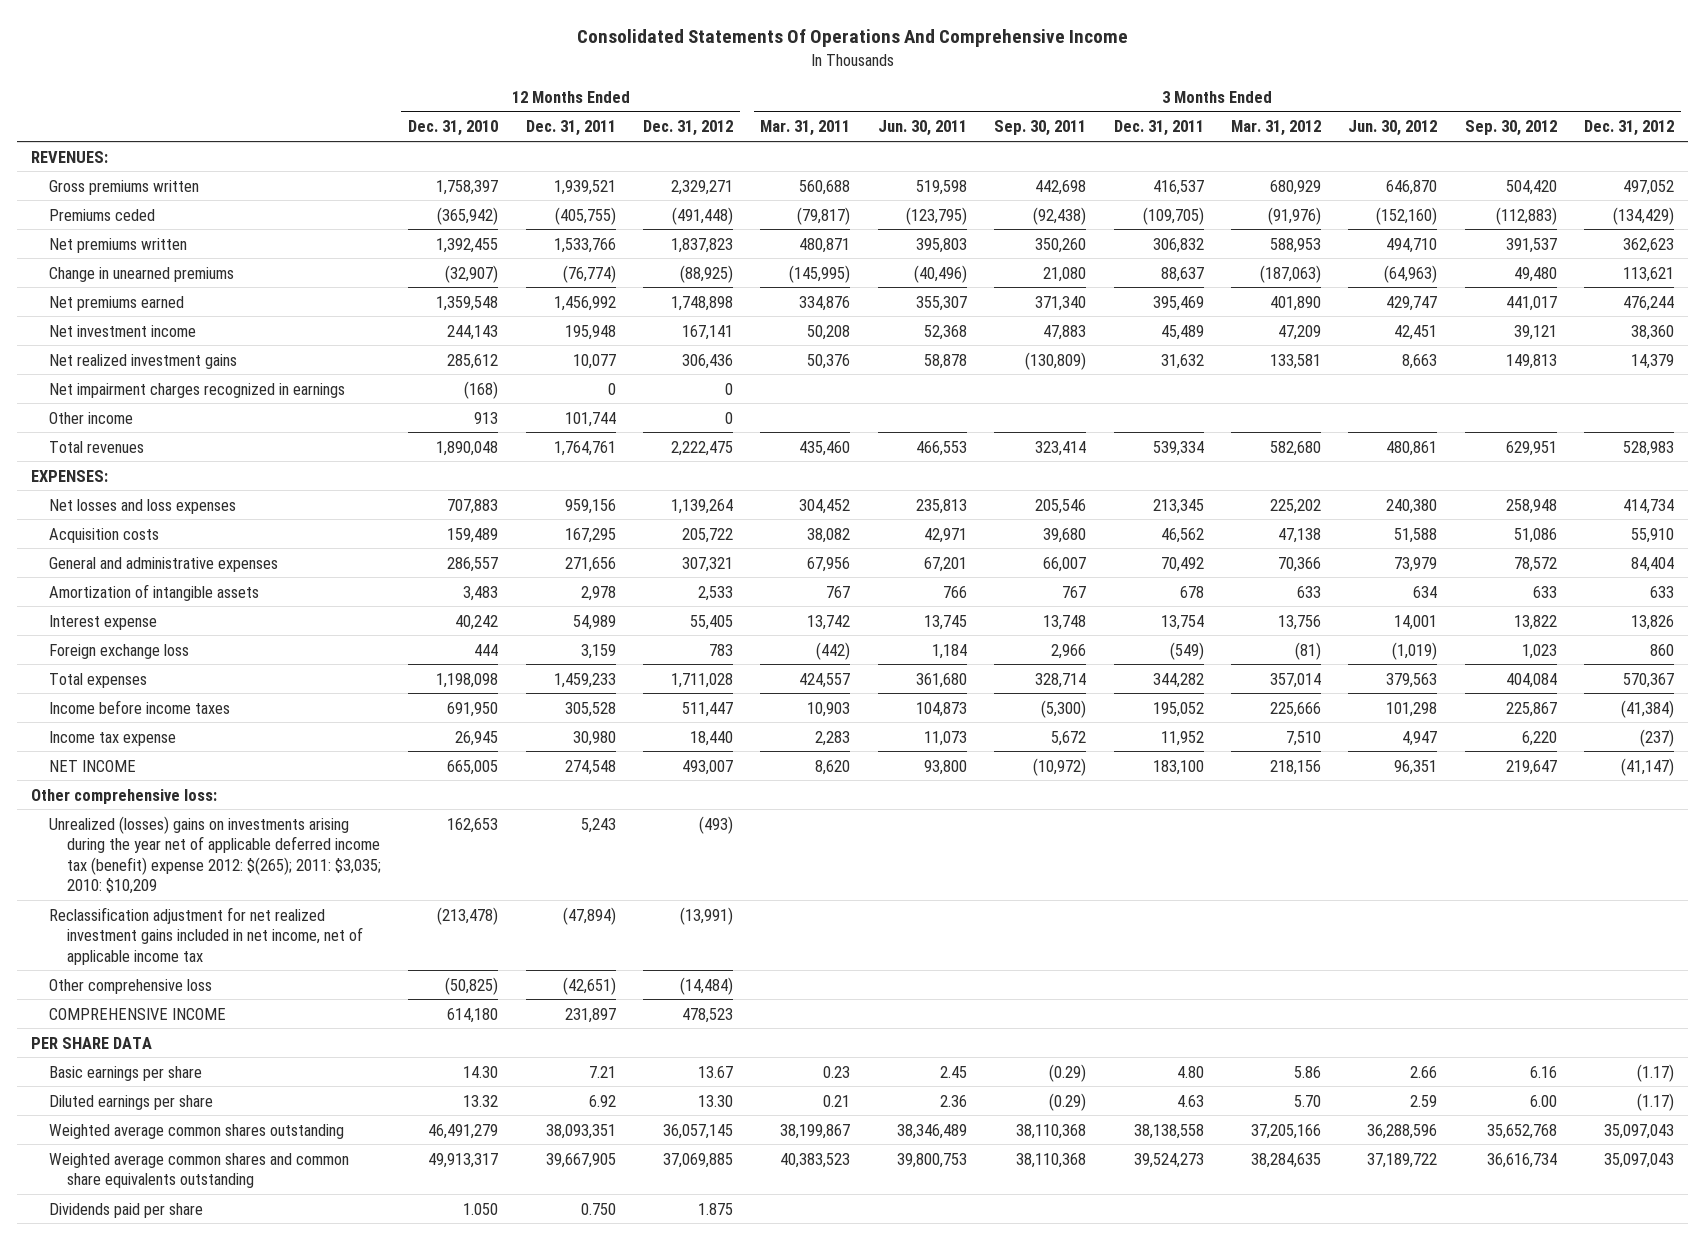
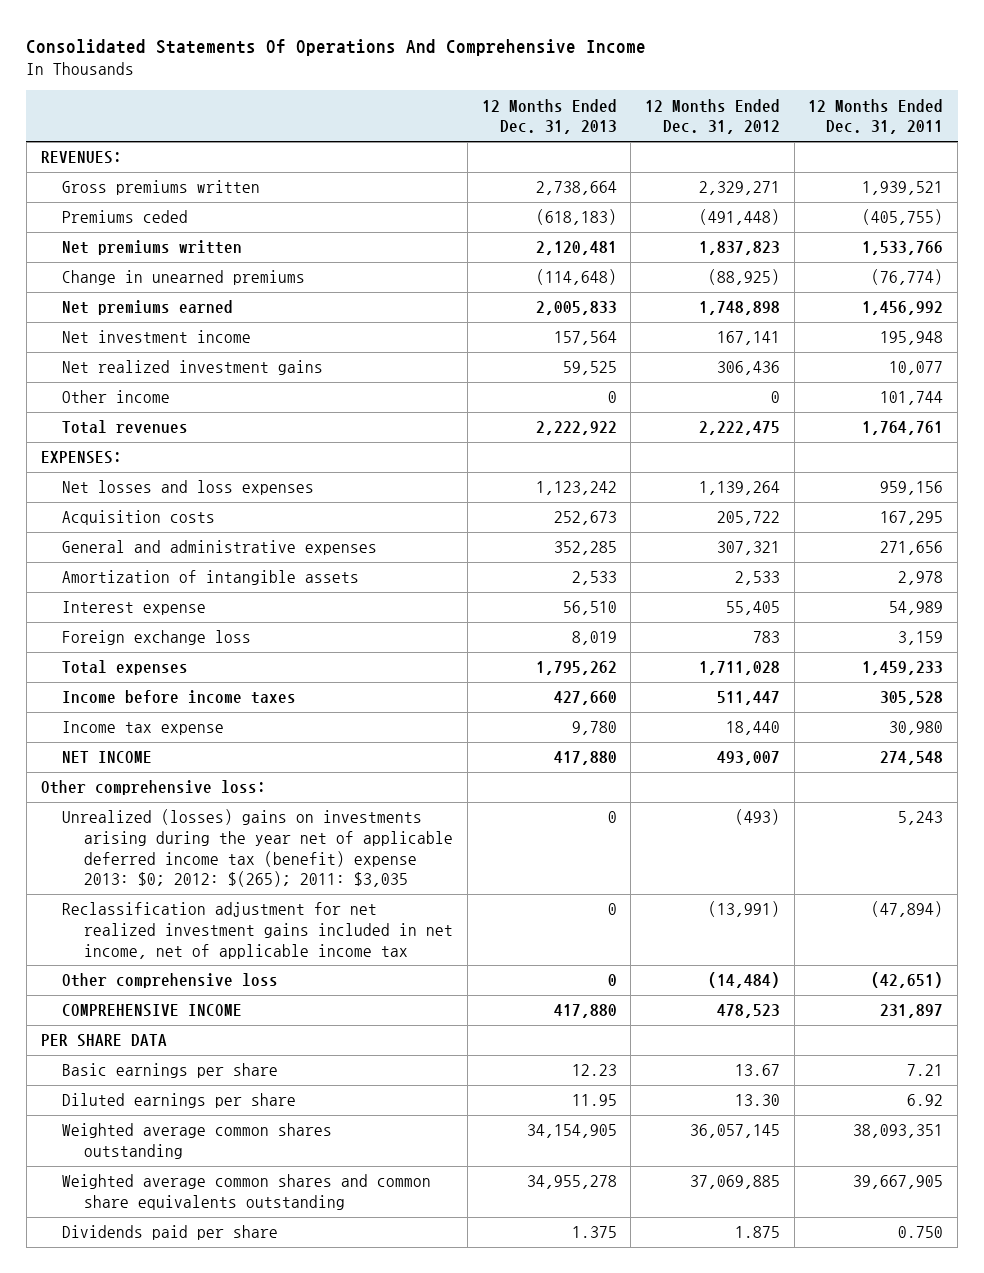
- | 12 Months Ended Dec. 31, 2010 | 12 Months Ended Dec. 31, 2011 | 12 Months Ended Dec. 31, 2012 | 3 Months Ended Mar. 31, 2011 | 3 Months Ended Jun. 30, 2011 | 3 Months Ended Sep. 30, 2011 | 3 Months Ended Dec. 31, 2011 | 3 Months Ended Mar. 31, 2012 | 3 Months Ended Jun. 30, 2012 | 3 Months Ended Sep. 30, 2012 | 3 Months Ended Dec. 31, 2012
+ | 12 Months Ended Dec. 31, 2013 | 12 Months Ended Dec. 31, 2012 | 12 Months Ended Dec. 31, 2011
- Net impairment charges recognized in earnings | (168) | 0 | 0 | | | | | | | |
- Unrealized (losses) gains on investments arising during the year net of applicable deferred income tax (benefit) expense 2012: $(265); 2011: $3,035; 2010: $10,209 | 162,653 | 5,243 | (493) | | | | | | | |
+ Unrealized (losses) gains on investments arising during the year net of applicable deferred income tax (benefit) expense 2013: $0; 2012: $(265); 2011: $3,035 | 0 | (493) | 5,243

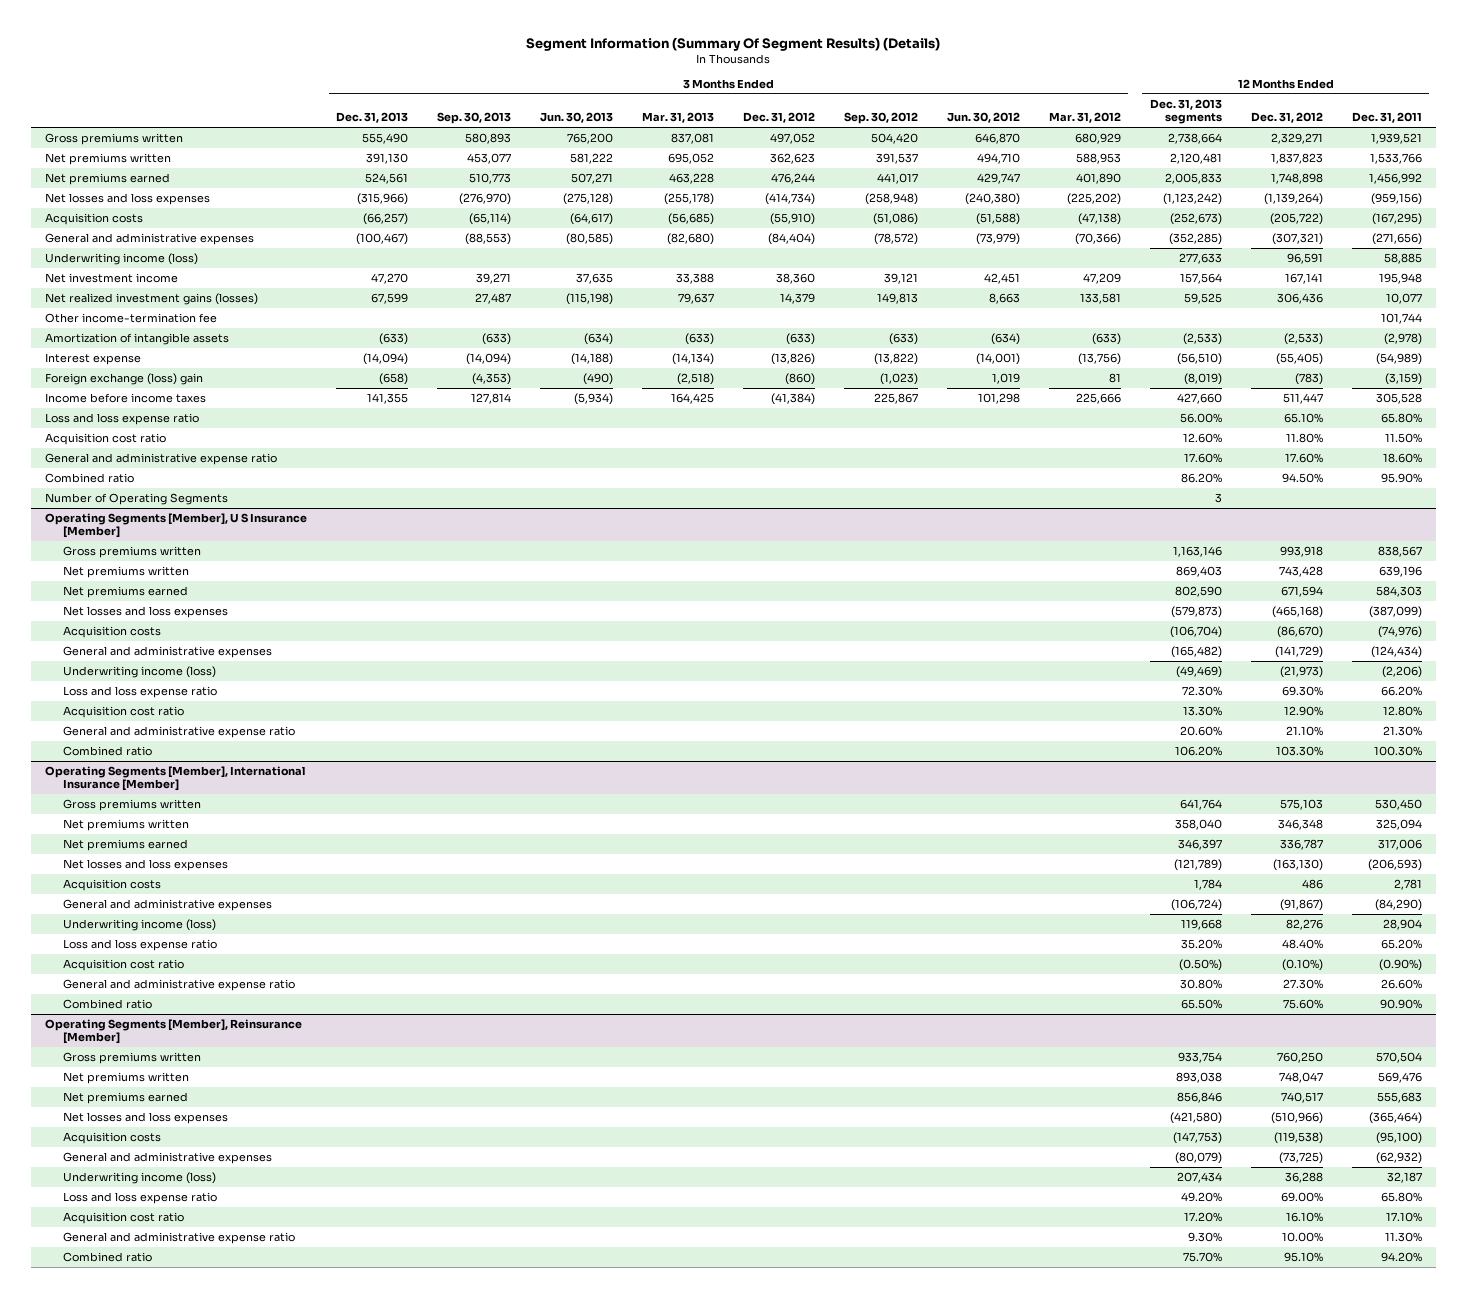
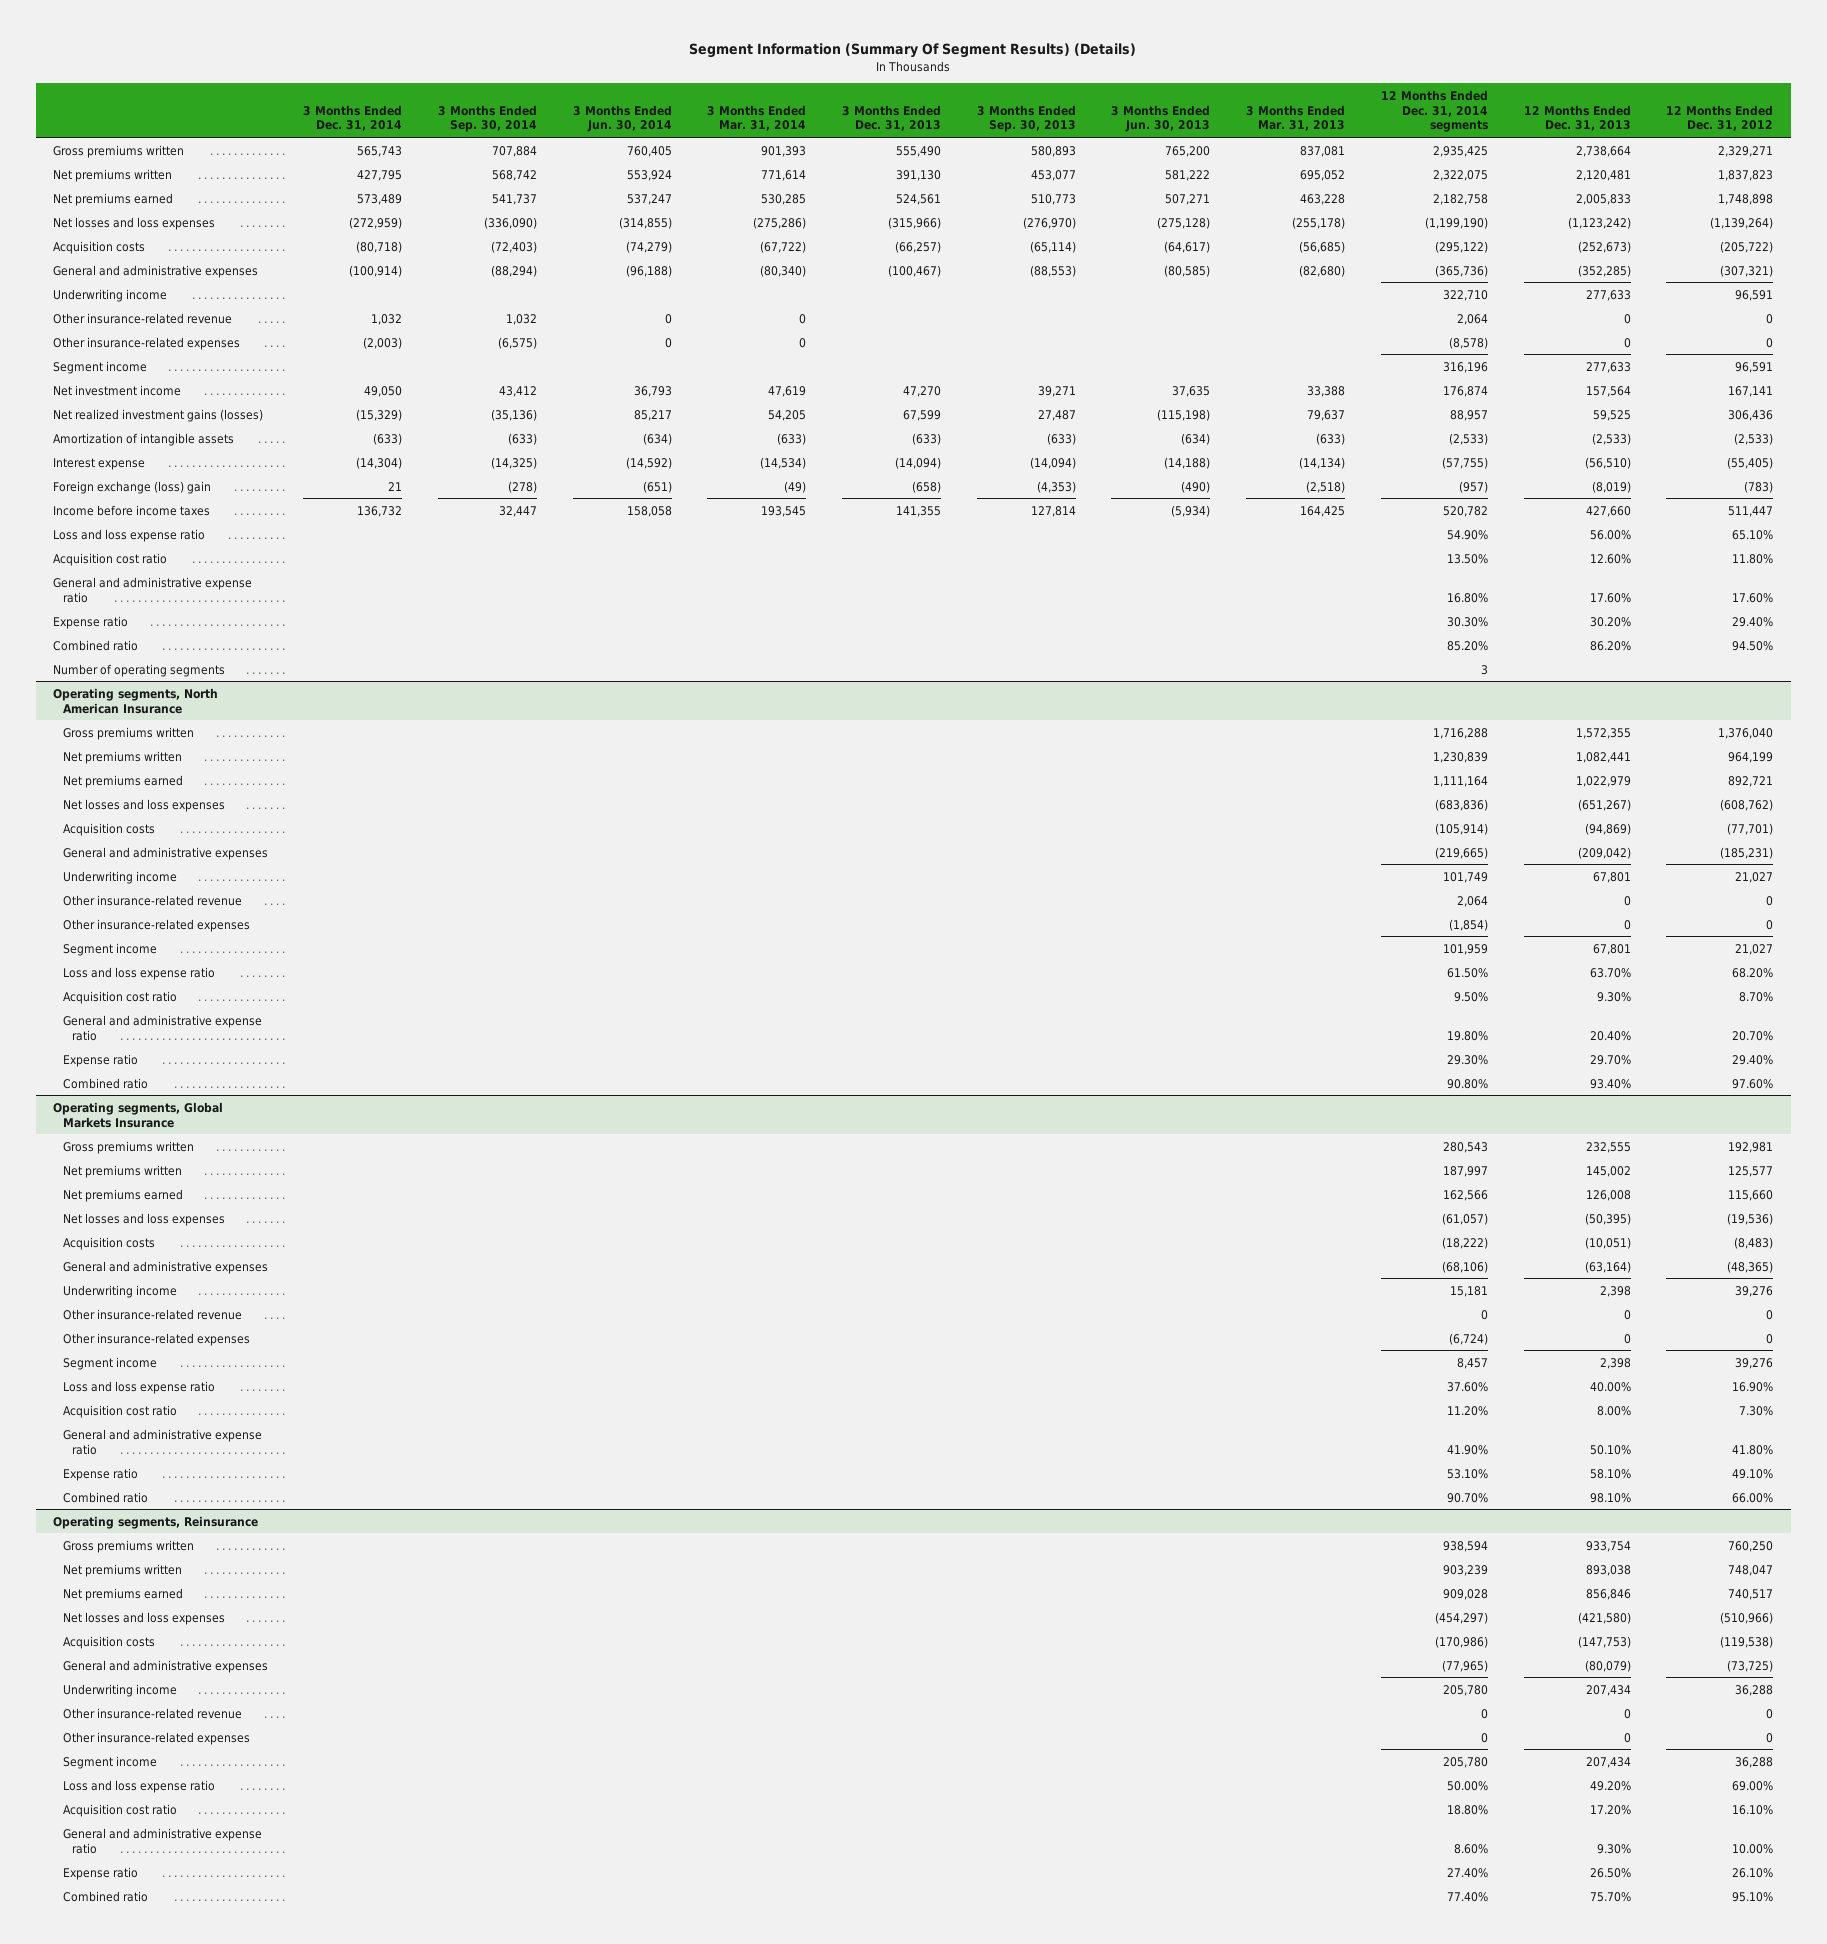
- | 3 Months Ended Dec. 31, 2013 | 3 Months Ended Sep. 30, 2013 | 3 Months Ended Jun. 30, 2013 | 3 Months Ended Mar. 31, 2013 | 3 Months Ended Dec. 31, 2012 | 3 Months Ended Sep. 30, 2012 | 3 Months Ended Jun. 30, 2012 | 3 Months Ended Mar. 31, 2012 | 12 Months Ended Dec. 31, 2013 segments | 12 Months Ended Dec. 31, 2012 | 12 Months Ended Dec. 31, 2011
+ | 3 Months Ended Dec. 31, 2014 | 3 Months Ended Sep. 30, 2014 | 3 Months Ended Jun. 30, 2014 | 3 Months Ended Mar. 31, 2014 | 3 Months Ended Dec. 31, 2013 | 3 Months Ended Sep. 30, 2013 | 3 Months Ended Jun. 30, 2013 | 3 Months Ended Mar. 31, 2013 | 12 Months Ended Dec. 31, 2014 segments | 12 Months Ended Dec. 31, 2013 | 12 Months Ended Dec. 31, 2012
- Underwriting income (loss) | | | | | | | | | 277,633 | 96,591 | 58,885
+ Underwriting income | | | | | | | | | 322,710 | 277,633 | 96,591
+ Other insurance-related revenue | 1,032 | 1,032 | 0 | 0 | | | | | 2,064 | 0 | 0
+ Other insurance-related expenses | (2,003) | (6,575) | 0 | 0 | | | | | (8,578) | 0 | 0
+ Segment income | | | | | | | | | 316,196 | 277,633 | 96,591
- Other income-termination fee | | | | | | | | | | | 101,744
+ Expense ratio | | | | | | | | | 30.30% | 30.20% | 29.40%
- Number of Operating Segments | | | | | | | | | 3 | |
- Operating Segments [Member], U S Insurance [Member]
- Gross premiums written | | | | | | | | | 1,163,146 | 993,918 | 838,567
- Net premiums written | | | | | | | | | 869,403 | 743,428 | 639,196
- Net premiums earned | | | | | | | | | 802,590 | 671,594 | 584,303
- Net losses and loss expenses | | | | | | | | | (579,873) | (465,168) | (387,099)
- Acquisition costs | | | | | | | | | (106,704) | (86,670) | (74,976)
- General and administrative expenses | | | | | | | | | (165,482) | (141,729) | (124,434)
- Underwriting income (loss) | | | | | | | | | (49,469) | (21,973) | (2,206)
- Loss and loss expense ratio | | | | | | | | | 72.30% | 69.30% | 66.20%
- Acquisition cost ratio | | | | | | | | | 13.30% | 12.90% | 12.80%
- General and administrative expense ratio | | | | | | | | | 20.60% | 21.10% | 21.30%
- Combined ratio | | | | | | | | | 106.20% | 103.30% | 100.30%
- Operating Segments [Member], International Insurance [Member]
- Gross premiums written | | | | | | | | | 641,764 | 575,103 | 530,450
- Net premiums written | | | | | | | | | 358,040 | 346,348 | 325,094
- Net premiums earned | | | | | | | | | 346,397 | 336,787 | 317,006
- Net losses and loss expenses | | | | | | | | | (121,789) | (163,130) | (206,593)
- Acquisition costs | | | | | | | | | 1,784 | 486 | 2,781
- General and administrative expenses | | | | | | | | | (106,724) | (91,867) | (84,290)
- Underwriting income (loss) | | | | | | | | | 119,668 | 82,276 | 28,904
- Loss and loss expense ratio | | | | | | | | | 35.20% | 48.40% | 65.20%
- Acquisition cost ratio | | | | | | | | | (0.50%) | (0.10%) | (0.90%)
- General and administrative expense ratio | | | | | | | | | 30.80% | 27.30% | 26.60%
- Combined ratio | | | | | | | | | 65.50% | 75.60% | 90.90%
- Operating Segments [Member], Reinsurance [Member]
+ Number of operating segments | | | | | | | | | 3 | |
+ Operating segments, North American Insurance
+ Gross premiums written | | | | | | | | | 1,716,288 | 1,572,355 | 1,376,040
+ Net premiums written | | | | | | | | | 1,230,839 | 1,082,441 | 964,199
+ Net premiums earned | | | | | | | | | 1,111,164 | 1,022,979 | 892,721
+ Net losses and loss expenses | | | | | | | | | (683,836) | (651,267) | (608,762)
+ Acquisition costs | | | | | | | | | (105,914) | (94,869) | (77,701)
+ General and administrative expenses | | | | | | | | | (219,665) | (209,042) | (185,231)
+ Underwriting income | | | | | | | | | 101,749 | 67,801 | 21,027
+ Other insurance-related revenue | | | | | | | | | 2,064 | 0 | 0
+ Other insurance-related expenses | | | | | | | | | (1,854) | 0 | 0
+ Segment income | | | | | | | | | 101,959 | 67,801 | 21,027
+ Loss and loss expense ratio | | | | | | | | | 61.50% | 63.70% | 68.20%
+ Acquisition cost ratio | | | | | | | | | 9.50% | 9.30% | 8.70%
+ General and administrative expense ratio | | | | | | | | | 19.80% | 20.40% | 20.70%
+ Expense ratio | | | | | | | | | 29.30% | 29.70% | 29.40%
+ Combined ratio | | | | | | | | | 90.80% | 93.40% | 97.60%
+ Operating segments, Global Markets Insurance
+ Gross premiums written | | | | | | | | | 280,543 | 232,555 | 192,981
+ Net premiums written | | | | | | | | | 187,997 | 145,002 | 125,577
+ Net premiums earned | | | | | | | | | 162,566 | 126,008 | 115,660
+ Net losses and loss expenses | | | | | | | | | (61,057) | (50,395) | (19,536)
+ Acquisition costs | | | | | | | | | (18,222) | (10,051) | (8,483)
+ General and administrative expenses | | | | | | | | | (68,106) | (63,164) | (48,365)
+ Underwriting income | | | | | | | | | 15,181 | 2,398 | 39,276
+ Other insurance-related revenue | | | | | | | | | 0 | 0 | 0
+ Other insurance-related expenses | | | | | | | | | (6,724) | 0 | 0
+ Segment income | | | | | | | | | 8,457 | 2,398 | 39,276
+ Loss and loss expense ratio | | | | | | | | | 37.60% | 40.00% | 16.90%
+ Acquisition cost ratio | | | | | | | | | 11.20% | 8.00% | 7.30%
+ General and administrative expense ratio | | | | | | | | | 41.90% | 50.10% | 41.80%
+ Expense ratio | | | | | | | | | 53.10% | 58.10% | 49.10%
+ Combined ratio | | | | | | | | | 90.70% | 98.10% | 66.00%
+ Operating segments, Reinsurance
- Underwriting income (loss) | | | | | | | | | 207,434 | 36,288 | 32,187
+ Underwriting income | | | | | | | | | 205,780 | 207,434 | 36,288
+ Other insurance-related revenue | | | | | | | | | 0 | 0 | 0
+ Other insurance-related expenses | | | | | | | | | 0 | 0 | 0
+ Segment income | | | | | | | | | 205,780 | 207,434 | 36,288
+ Expense ratio | | | | | | | | | 27.40% | 26.50% | 26.10%

